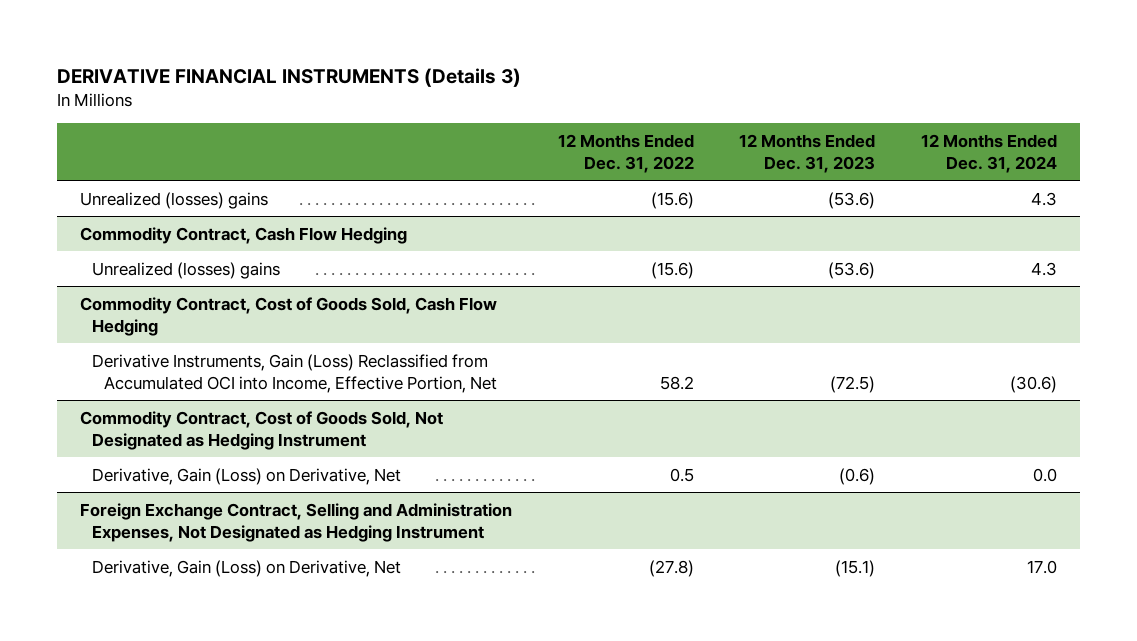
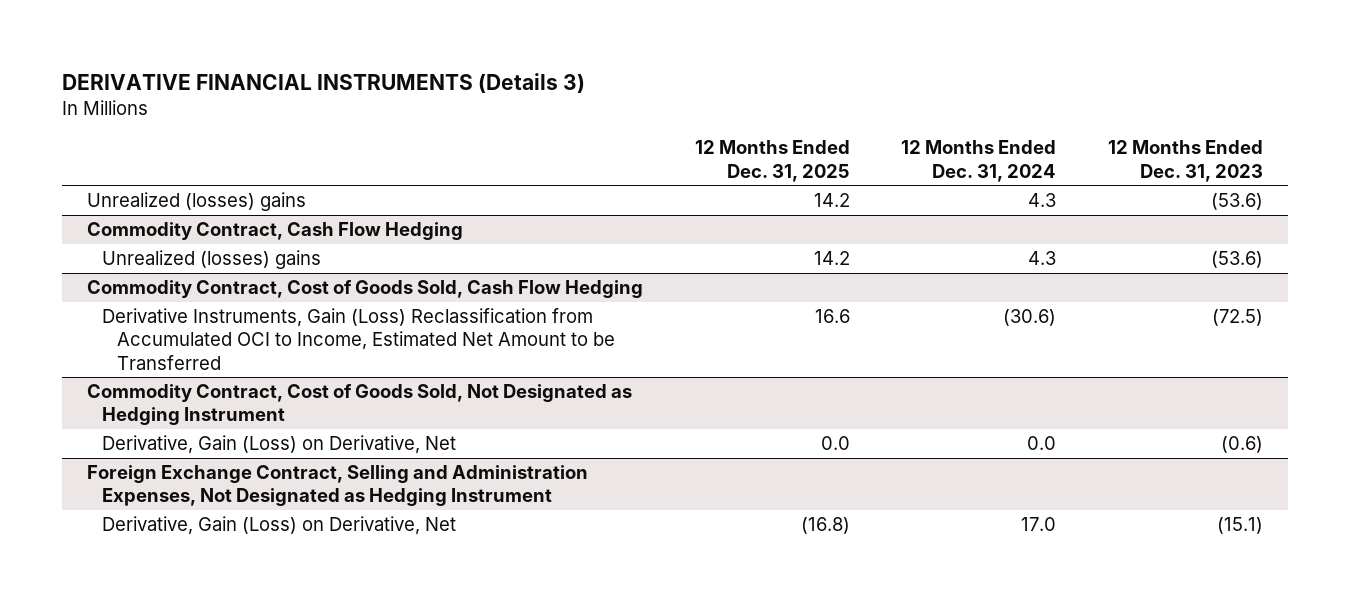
- | 12 Months Ended Dec. 31, 2022 | 12 Months Ended Dec. 31, 2023 | 12 Months Ended Dec. 31, 2024
+ | 12 Months Ended Dec. 31, 2025 | 12 Months Ended Dec. 31, 2024 | 12 Months Ended Dec. 31, 2023
@ Commodity Contract, Cost of Goods Sold, Cash Flow Hedging
- Derivative Instruments, Gain (Loss) Reclassified from Accumulated OCI into Income, Effective Portion, Net | 58.2 | (72.5) | (30.6)
+ Derivative Instruments, Gain (Loss) Reclassification from Accumulated OCI to Income, Estimated Net Amount to be Transferred | 16.6 | (30.6) | (72.5)

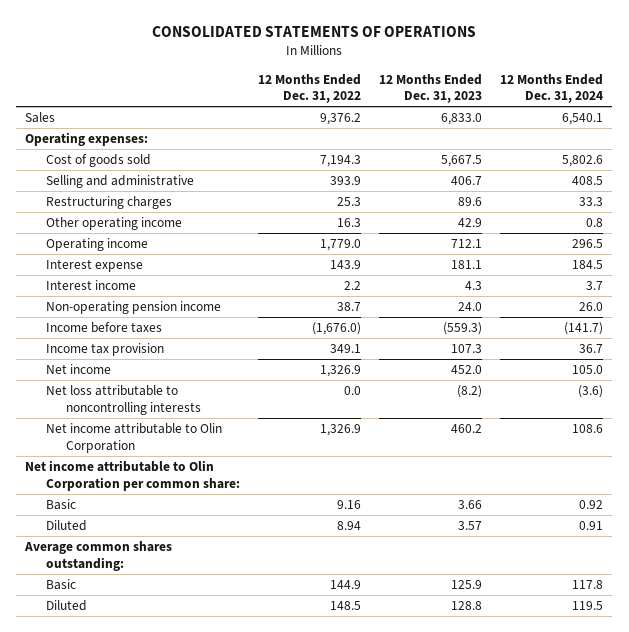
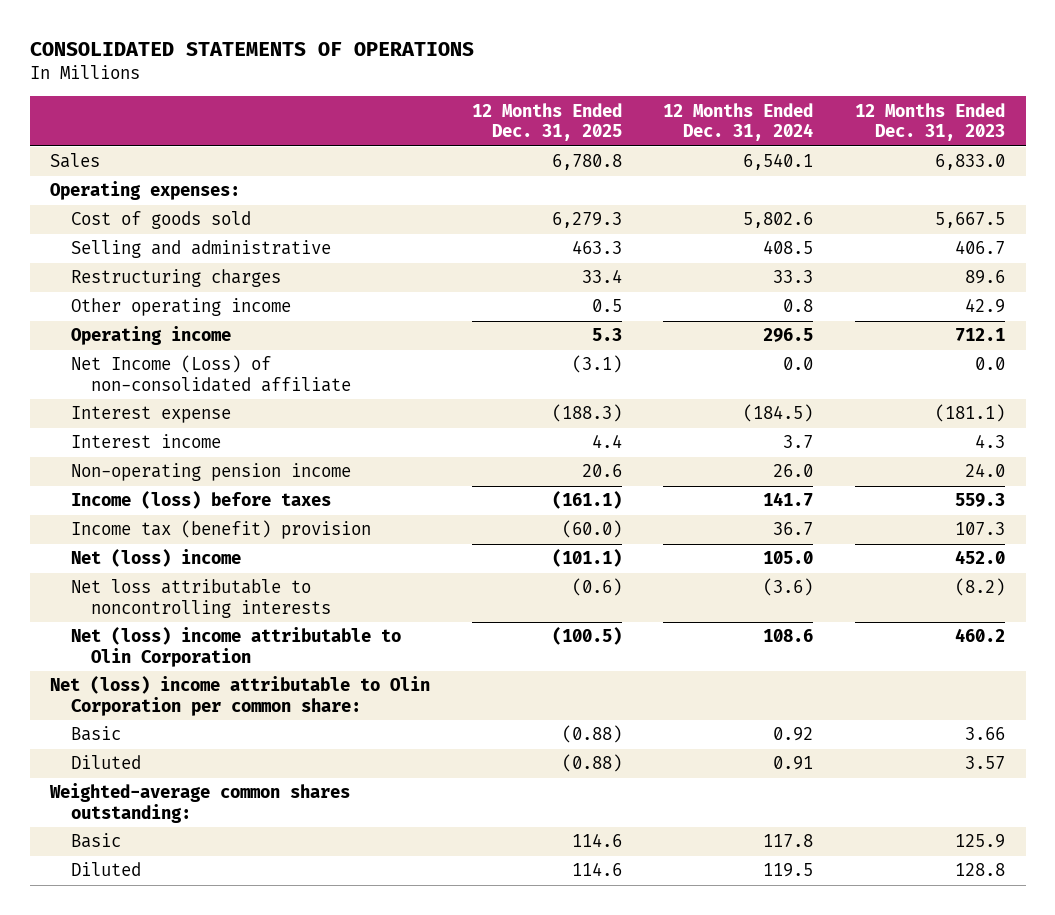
- | 12 Months Ended Dec. 31, 2022 | 12 Months Ended Dec. 31, 2023 | 12 Months Ended Dec. 31, 2024
+ | 12 Months Ended Dec. 31, 2025 | 12 Months Ended Dec. 31, 2024 | 12 Months Ended Dec. 31, 2023
- Interest expense | 143.9 | 181.1 | 184.5
+ Net Income (Loss) of non-consolidated affiliate | (3.1) | 0.0 | 0.0
+ Interest expense | (188.3) | (184.5) | (181.1)
- Income before taxes | (1,676.0) | (559.3) | (141.7)
- Income tax provision | 349.1 | 107.3 | 36.7
- Net income | 1,326.9 | 452.0 | 105.0
+ Income (loss) before taxes | (161.1) | 141.7 | 559.3
+ Income tax (benefit) provision | (60.0) | 36.7 | 107.3
+ Net (loss) income | (101.1) | 105.0 | 452.0
- Net income attributable to Olin Corporation | 1,326.9 | 460.2 | 108.6
- Net income attributable to Olin Corporation per common share:
+ Net (loss) income attributable to Olin Corporation | (100.5) | 108.6 | 460.2
+ Net (loss) income attributable to Olin Corporation per common share:
- Average common shares outstanding:
+ Weighted-average common shares outstanding:

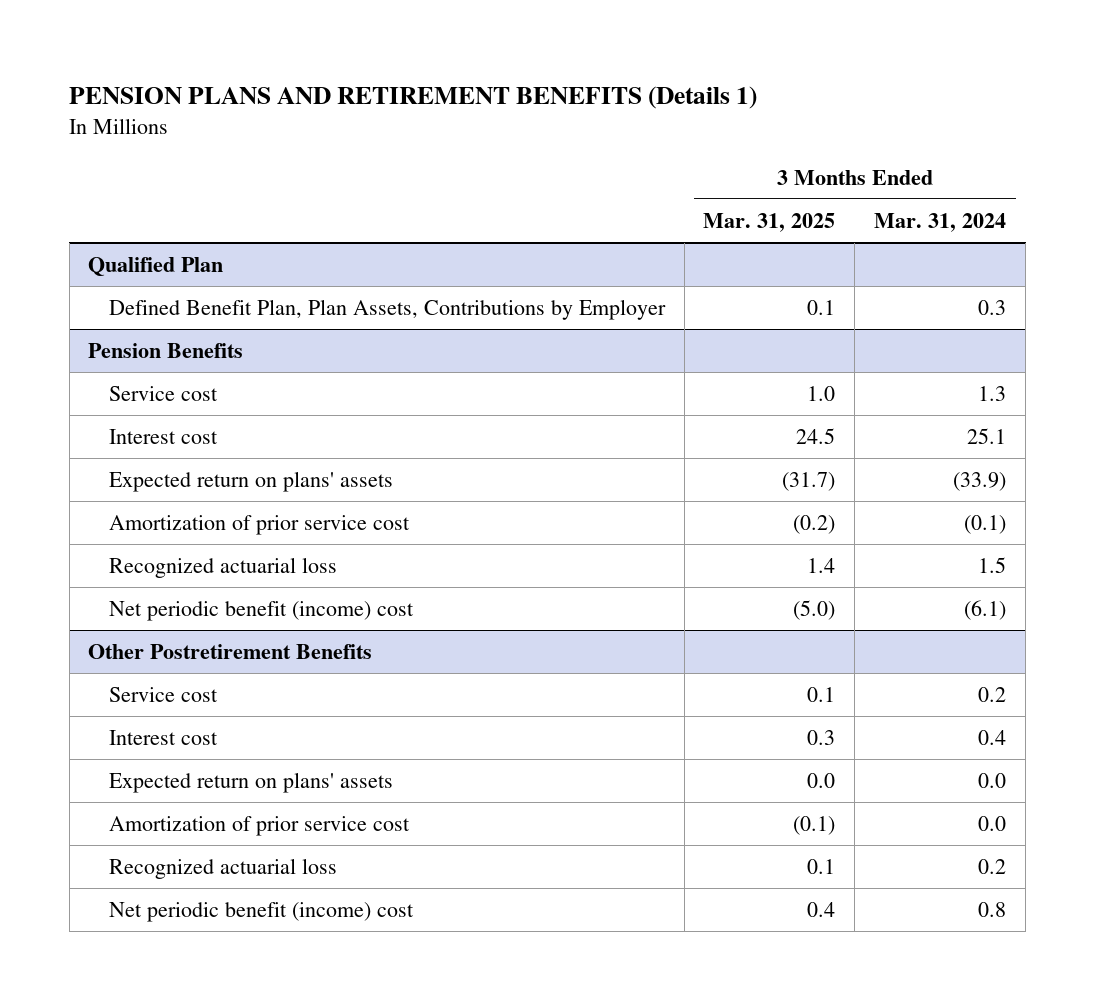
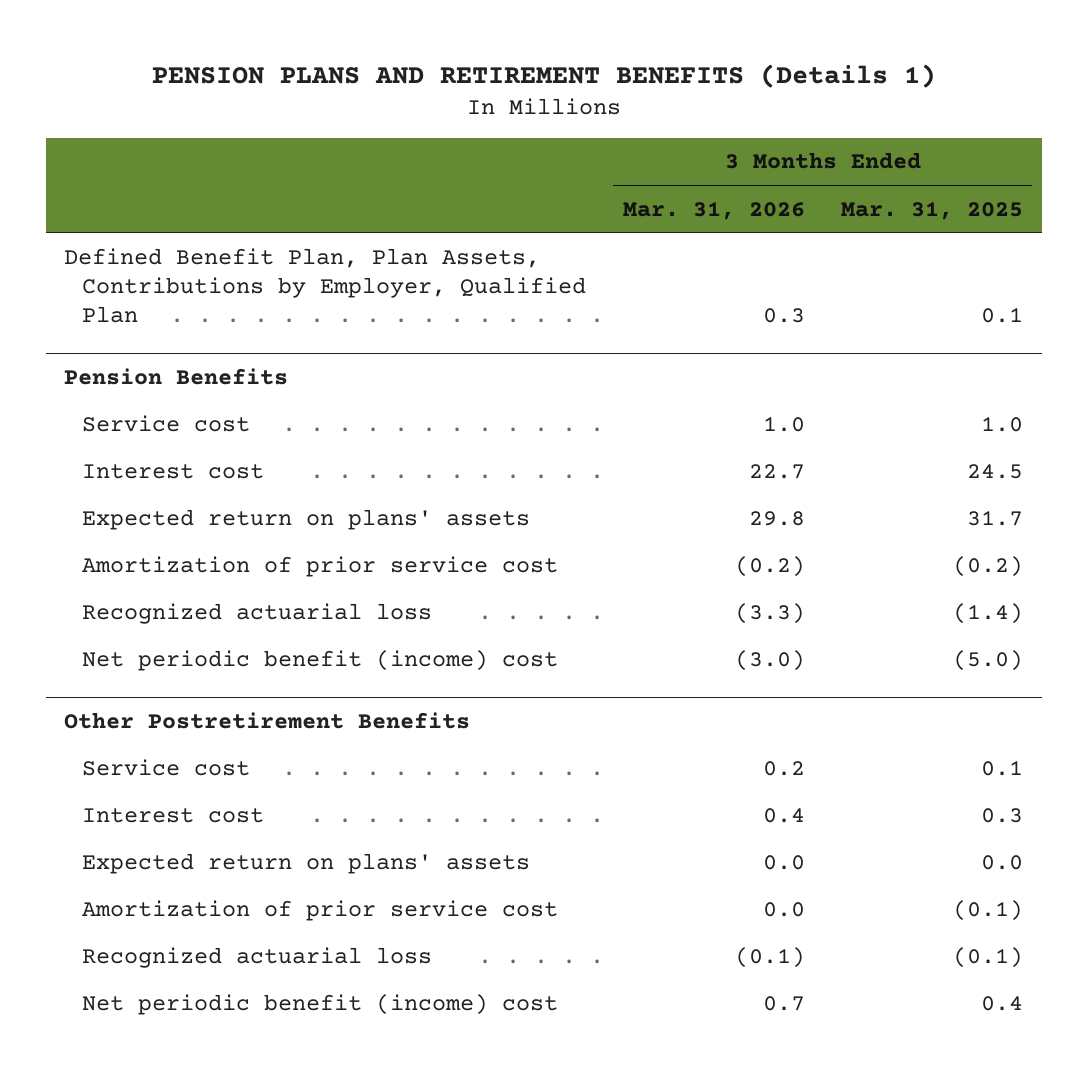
- | 3 Months Ended Mar. 31, 2025 | 3 Months Ended Mar. 31, 2024
+ | 3 Months Ended Mar. 31, 2026 | 3 Months Ended Mar. 31, 2025
- Qualified Plan
- Defined Benefit Plan, Plan Assets, Contributions by Employer | 0.1 | 0.3
+ Defined Benefit Plan, Plan Assets, Contributions by Employer, Qualified Plan | 0.3 | 0.1
@ Pension Benefits
- Expected return on plans' assets | (31.7) | (33.9)
+ Expected return on plans' assets | 29.8 | 31.7
- Recognized actuarial loss | 1.4 | 1.5
+ Recognized actuarial loss | (3.3) | (1.4)
@ Other Postretirement Benefits
- Recognized actuarial loss | 0.1 | 0.2
+ Recognized actuarial loss | (0.1) | (0.1)

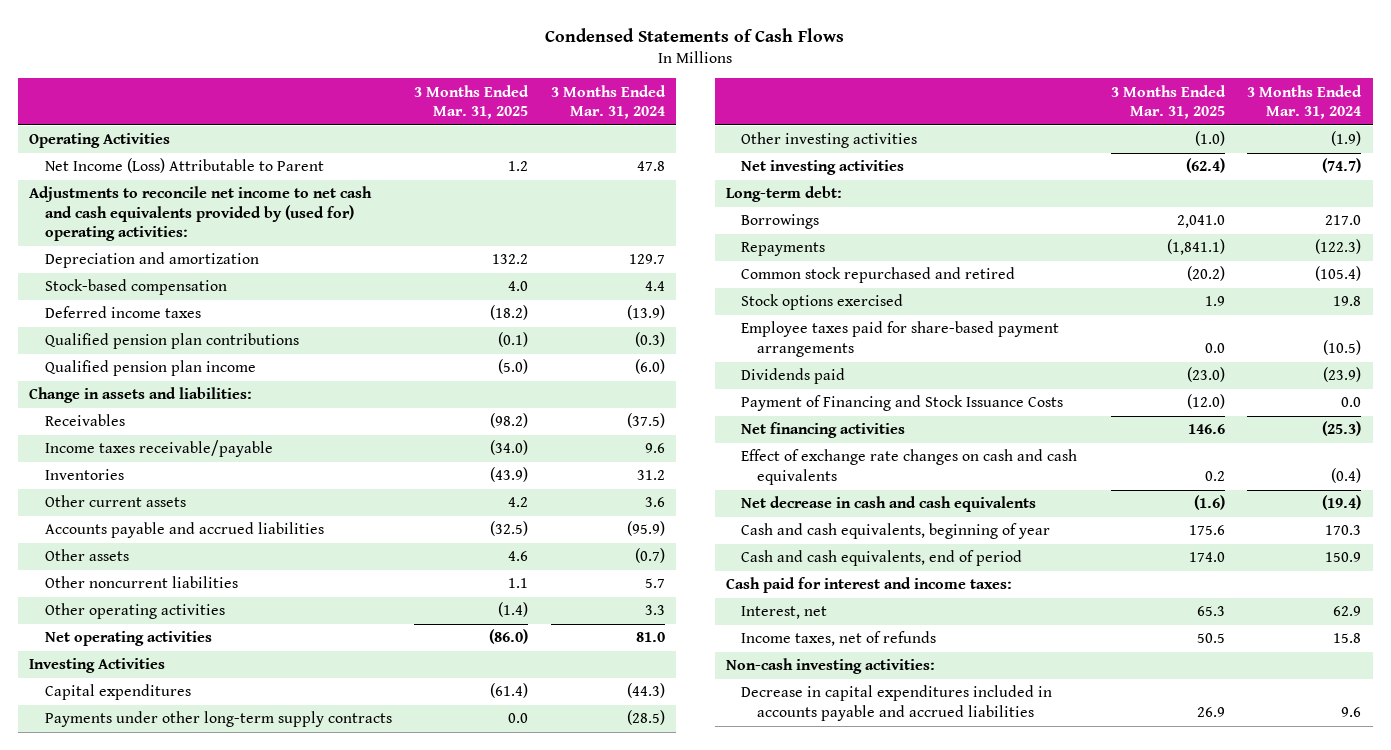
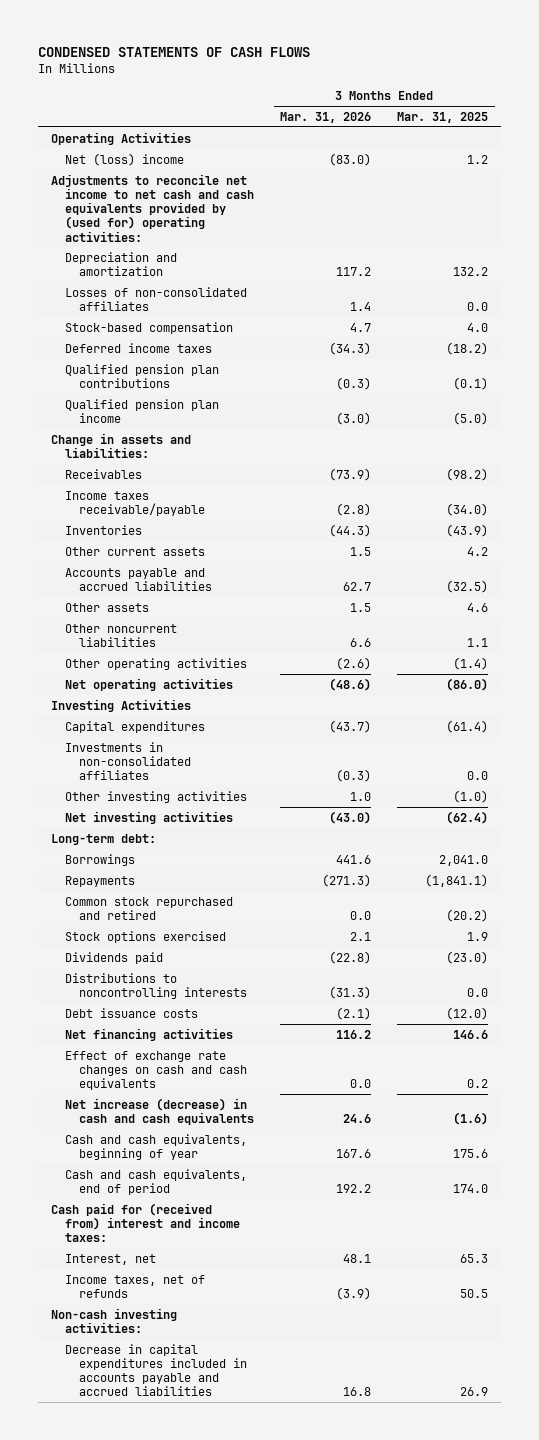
- Condensed Statements of Cash Flows
+ CONDENSED STATEMENTS OF CASH FLOWS
- | 3 Months Ended Mar. 31, 2025 | 3 Months Ended Mar. 31, 2024
+ | 3 Months Ended Mar. 31, 2026 | 3 Months Ended Mar. 31, 2025
- Net Income (Loss) Attributable to Parent | 1.2 | 47.8
+ Net (loss) income | (83.0) | 1.2
+ Losses of non-consolidated affiliates | 1.4 | 0.0
- Payments under other long-term supply contracts | 0.0 | (28.5)
+ Investments in non-consolidated affiliates | (0.3) | 0.0
- Employee taxes paid for share-based payment arrangements | 0.0 | (10.5)
- Payment of Financing and Stock Issuance Costs | (12.0) | 0.0
+ Distributions to noncontrolling interests | (31.3) | 0.0
+ Debt issuance costs | (2.1) | (12.0)
- Net decrease in cash and cash equivalents | (1.6) | (19.4)
+ Net increase (decrease) in cash and cash equivalents | 24.6 | (1.6)
- Cash paid for interest and income taxes:
+ Cash paid for (received from) interest and income taxes:

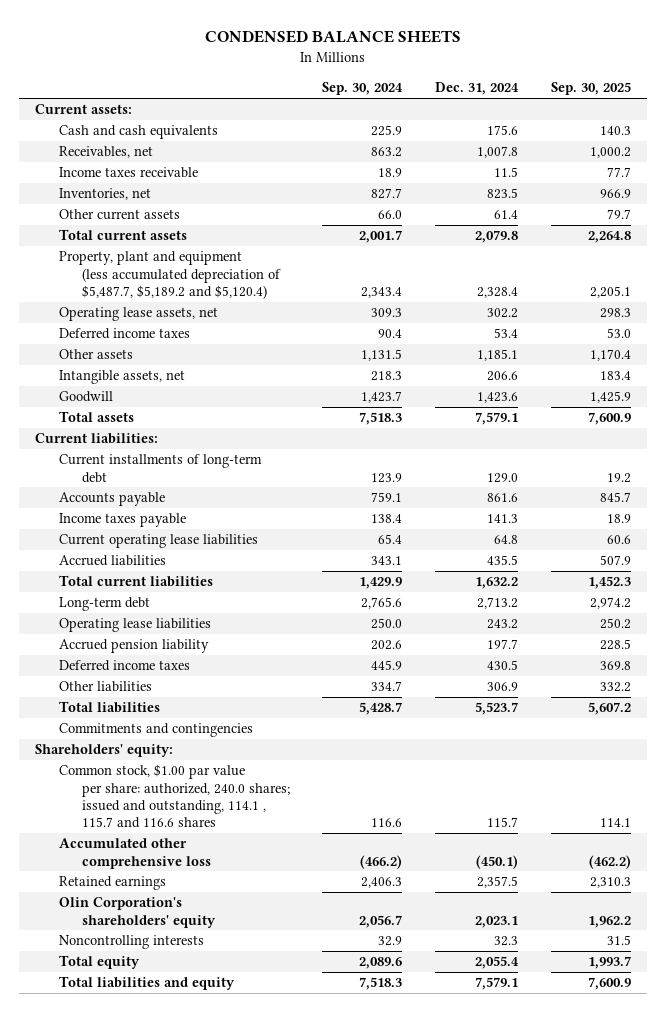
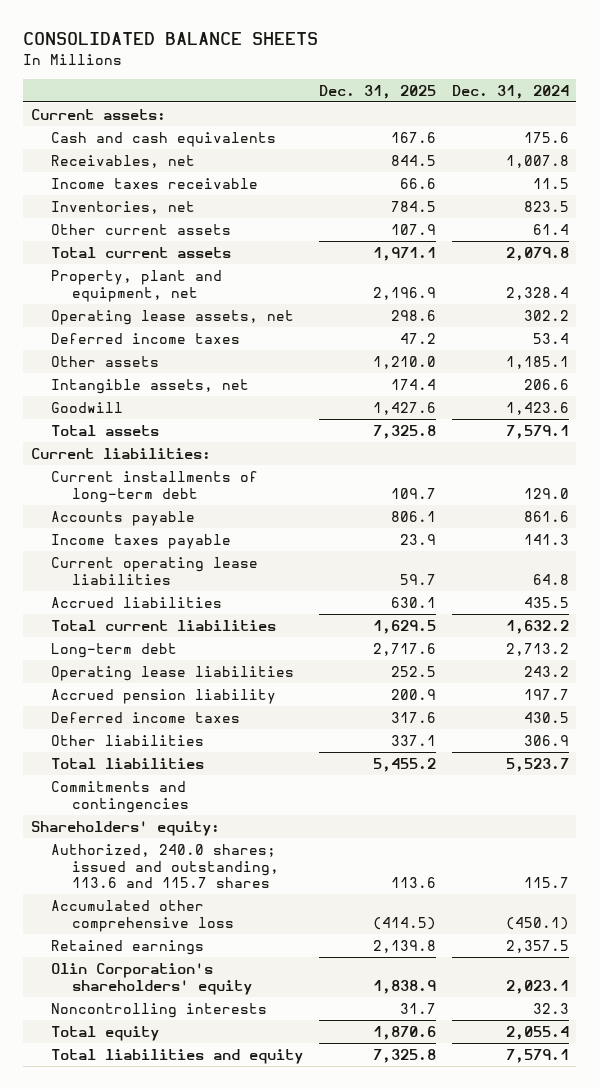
- CONDENSED BALANCE SHEETS
+ CONSOLIDATED BALANCE SHEETS
- | Sep. 30, 2024 | Dec. 31, 2024 | Sep. 30, 2025
+ | Dec. 31, 2025 | Dec. 31, 2024
- Property, plant and equipment (less accumulated depreciation of $5,487.7, $5,189.2 and $5,120.4) | 2,343.4 | 2,328.4 | 2,205.1
+ Property, plant and equipment, net | 2,196.9 | 2,328.4
- Common stock, $1.00 par value per share: authorized, 240.0 shares; issued and outstanding, 114.1 , 115.7 and 116.6 shares | 116.6 | 115.7 | 114.1
+ Authorized, 240.0 shares; issued and outstanding, 113.6 and 115.7 shares | 113.6 | 115.7

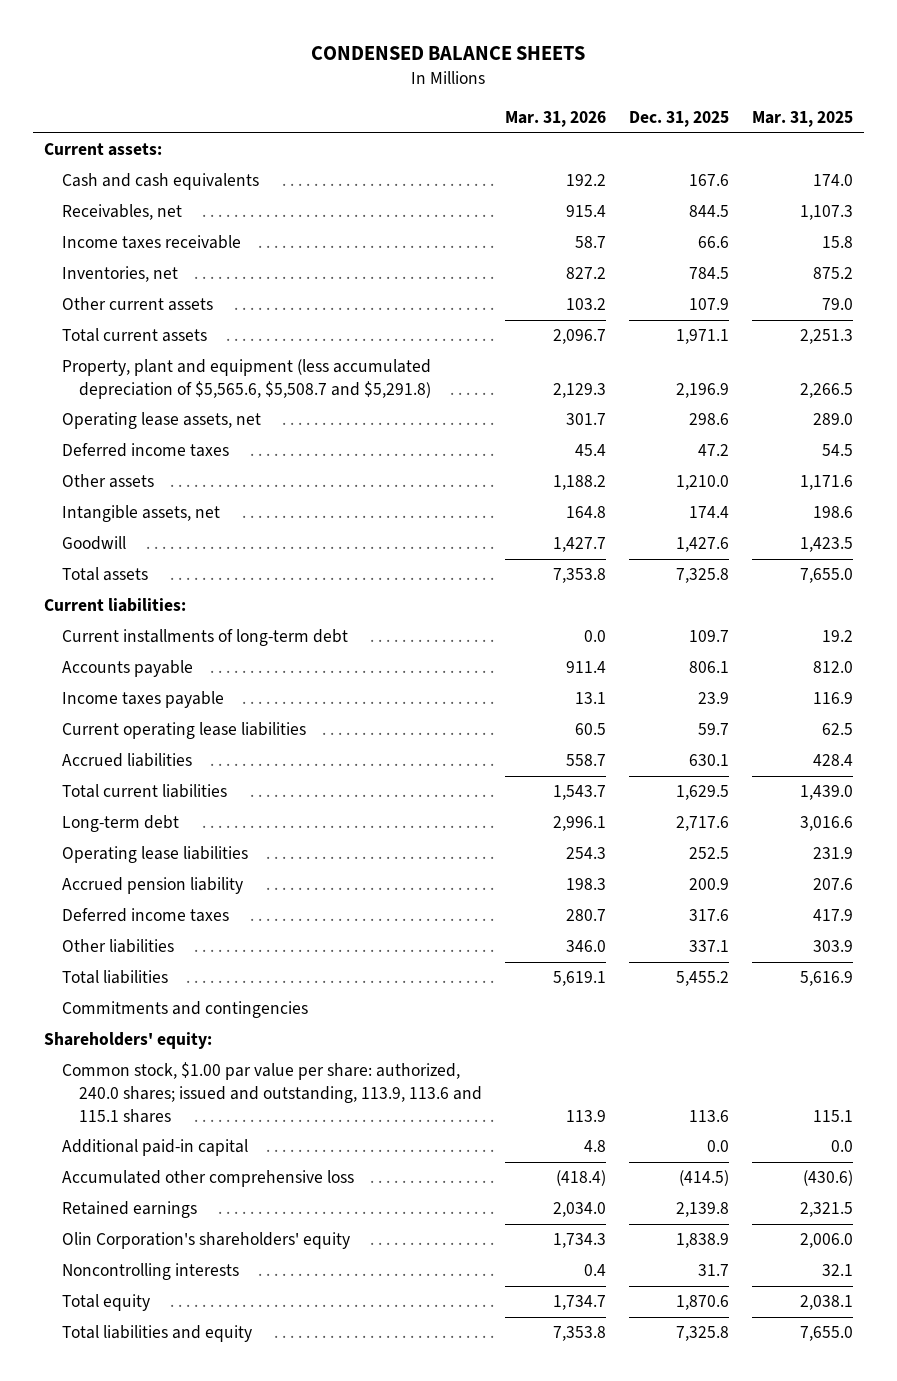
- CONSOLIDATED BALANCE SHEETS
+ CONDENSED BALANCE SHEETS
- | Dec. 31, 2025 | Dec. 31, 2024
+ | Mar. 31, 2026 | Dec. 31, 2025 | Mar. 31, 2025
- Property, plant and equipment, net | 2,196.9 | 2,328.4
+ Property, plant and equipment (less accumulated depreciation of $5,565.6, $5,508.7 and $5,291.8) | 2,129.3 | 2,196.9 | 2,266.5
- Authorized, 240.0 shares; issued and outstanding, 113.6 and 115.7 shares | 113.6 | 115.7
+ Common stock, $1.00 par value per share: authorized, 240.0 shares; issued and outstanding, 113.9, 113.6 and 115.1 shares | 113.9 | 113.6 | 115.1
+ Additional paid-in capital | 4.8 | 0.0 | 0.0

